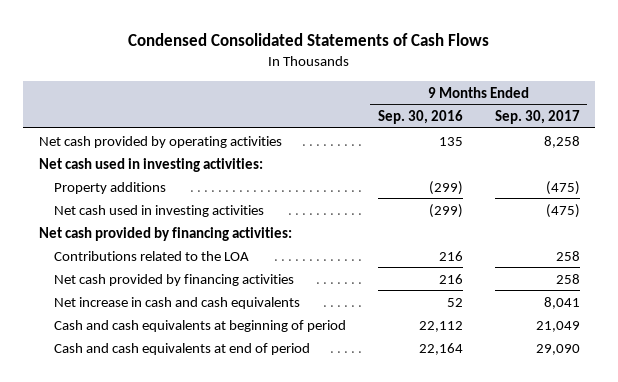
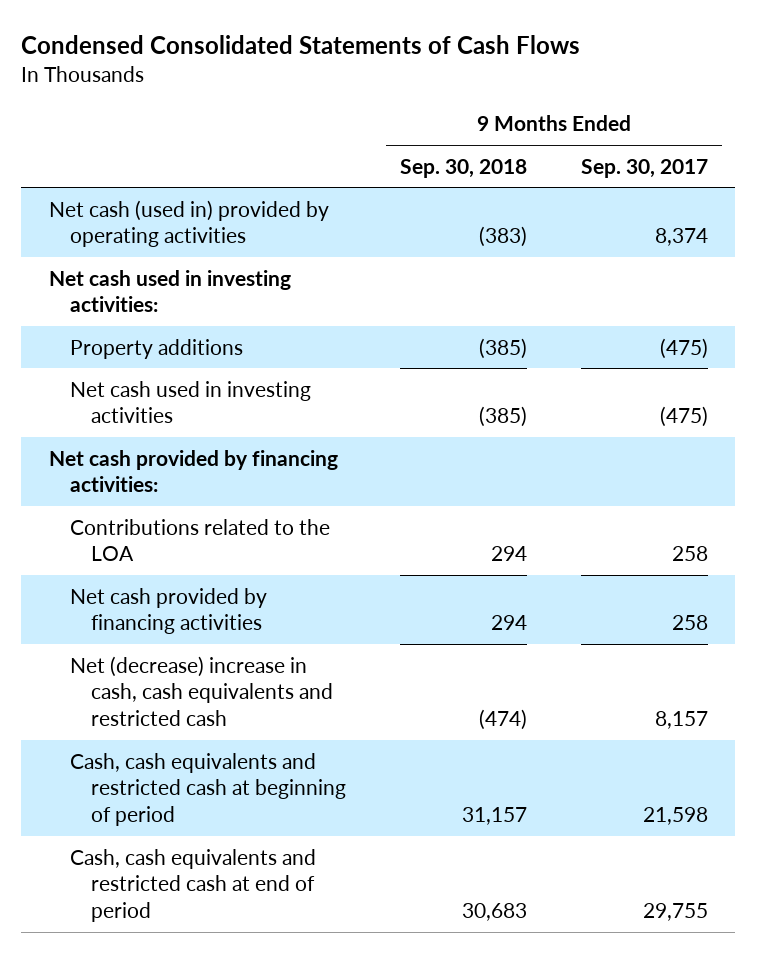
- | 9 Months Ended Sep. 30, 2016 | 9 Months Ended Sep. 30, 2017
+ | 9 Months Ended Sep. 30, 2018 | 9 Months Ended Sep. 30, 2017
- Net cash provided by operating activities | 135 | 8,258
+ Net cash (used in) provided by operating activities | (383) | 8,374
- Net increase in cash and cash equivalents | 52 | 8,041
- Cash and cash equivalents at beginning of period | 22,112 | 21,049
- Cash and cash equivalents at end of period | 22,164 | 29,090
+ Net (decrease) increase in cash, cash equivalents and restricted cash | (474) | 8,157
+ Cash, cash equivalents and restricted cash at beginning of period | 31,157 | 21,598
+ Cash, cash equivalents and restricted cash at end of period | 30,683 | 29,755

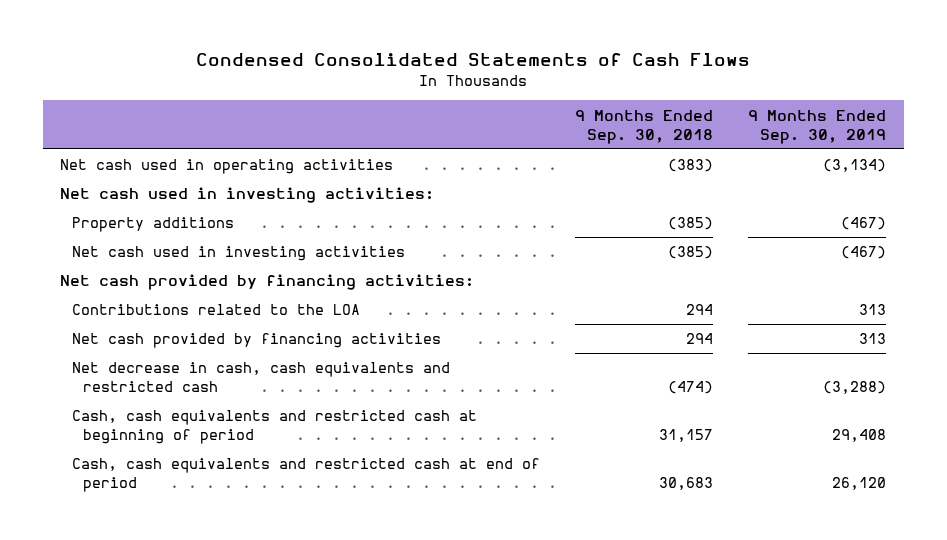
- | 9 Months Ended Sep. 30, 2018 | 9 Months Ended Sep. 30, 2017
+ | 9 Months Ended Sep. 30, 2018 | 9 Months Ended Sep. 30, 2019
- Net cash (used in) provided by operating activities | (383) | 8,374
+ Net cash used in operating activities | (383) | (3,134)
- Net (decrease) increase in cash, cash equivalents and restricted cash | (474) | 8,157
+ Net decrease in cash, cash equivalents and restricted cash | (474) | (3,288)

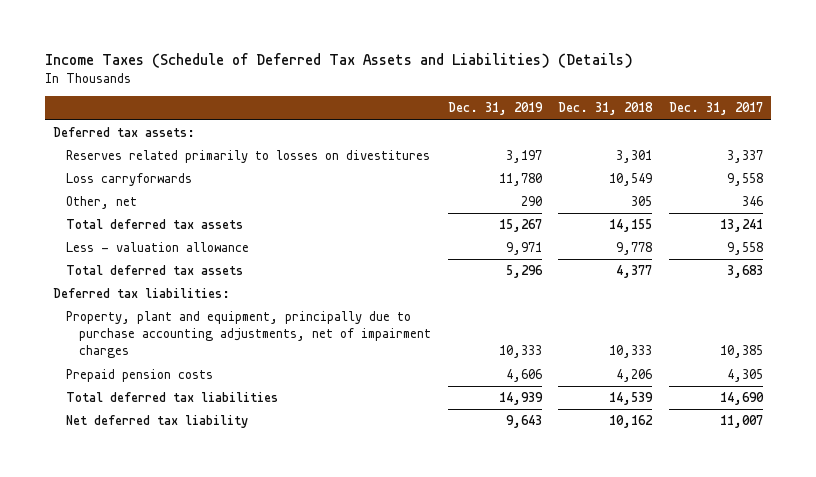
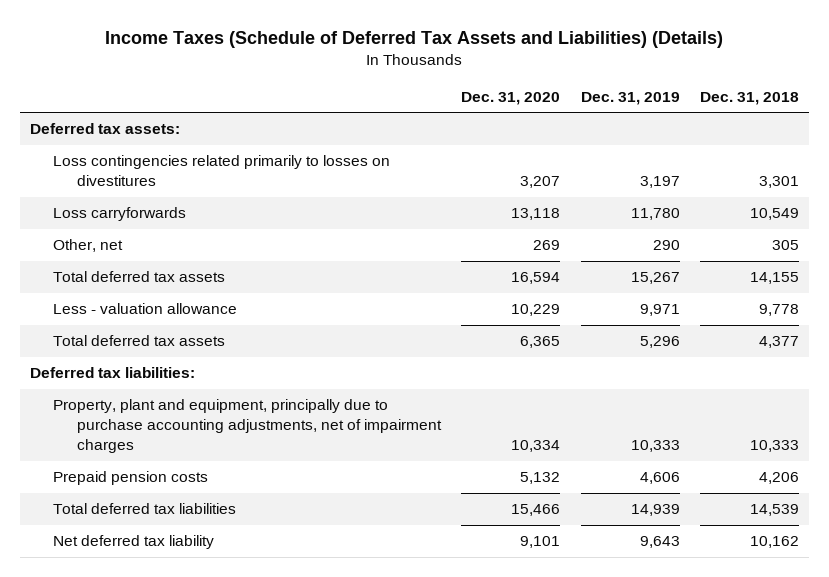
- | Dec. 31, 2019 | Dec. 31, 2018 | Dec. 31, 2017
+ | Dec. 31, 2020 | Dec. 31, 2019 | Dec. 31, 2018
- Reserves related primarily to losses on divestitures | 3,197 | 3,301 | 3,337
+ Loss contingencies related primarily to losses on divestitures | 3,207 | 3,197 | 3,301

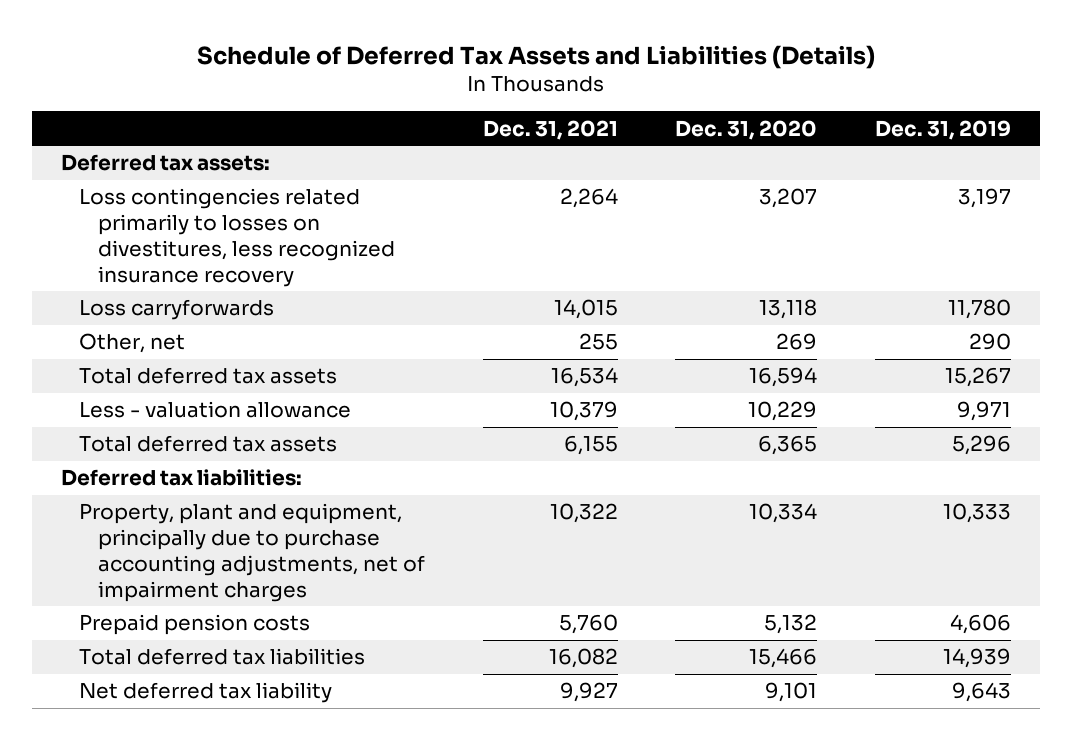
- Income Taxes (Schedule of Deferred Tax Assets and Liabilities) (Details)
+ Schedule of Deferred Tax Assets and Liabilities (Details)
- | Dec. 31, 2020 | Dec. 31, 2019 | Dec. 31, 2018
+ | Dec. 31, 2021 | Dec. 31, 2020 | Dec. 31, 2019
- Loss contingencies related primarily to losses on divestitures | 3,207 | 3,197 | 3,301
+ Loss contingencies related primarily to losses on divestitures, less recognized insurance recovery | 2,264 | 3,207 | 3,197

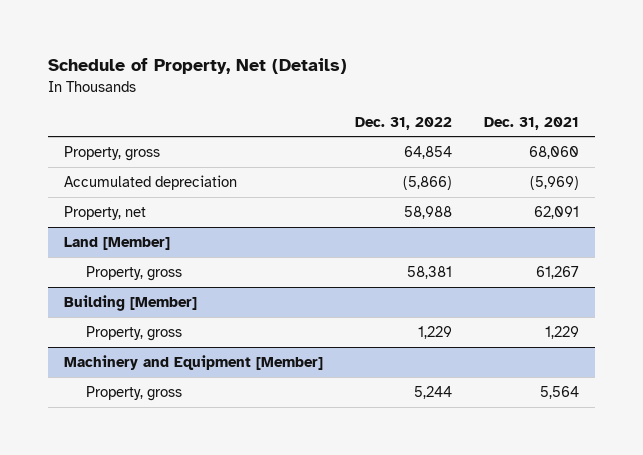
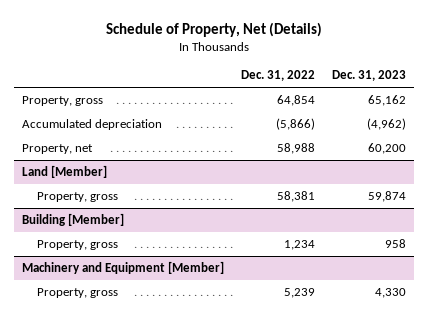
- | Dec. 31, 2022 | Dec. 31, 2021
+ | Dec. 31, 2022 | Dec. 31, 2023
@ Building [Member]
- Property, gross | 1,229 | 1,229
+ Property, gross | 1,234 | 958
@ Machinery and Equipment [Member]
- Property, gross | 5,244 | 5,564
+ Property, gross | 5,239 | 4,330

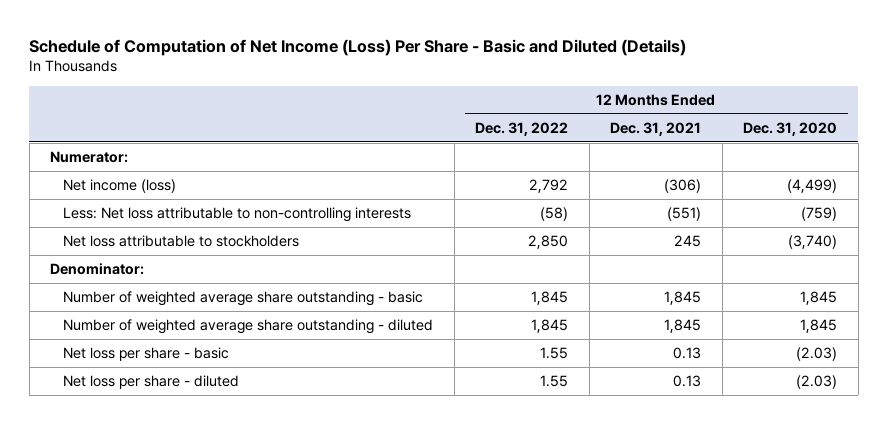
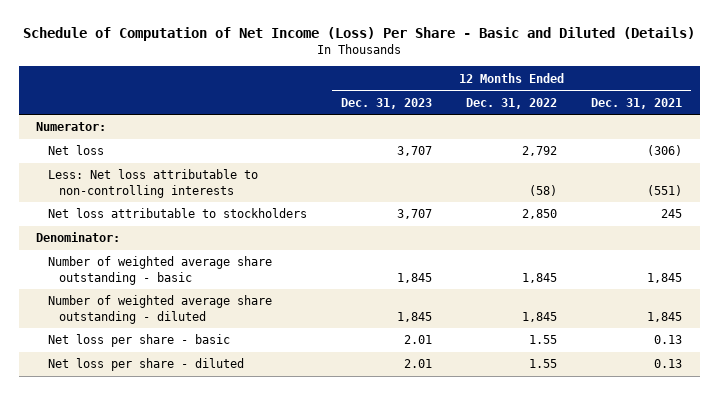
- | 12 Months Ended Dec. 31, 2022 | 12 Months Ended Dec. 31, 2021 | 12 Months Ended Dec. 31, 2020
+ | 12 Months Ended Dec. 31, 2023 | 12 Months Ended Dec. 31, 2022 | 12 Months Ended Dec. 31, 2021
- Net income (loss) | 2,792 | (306) | (4,499)
+ Net loss | 3,707 | 2,792 | (306)

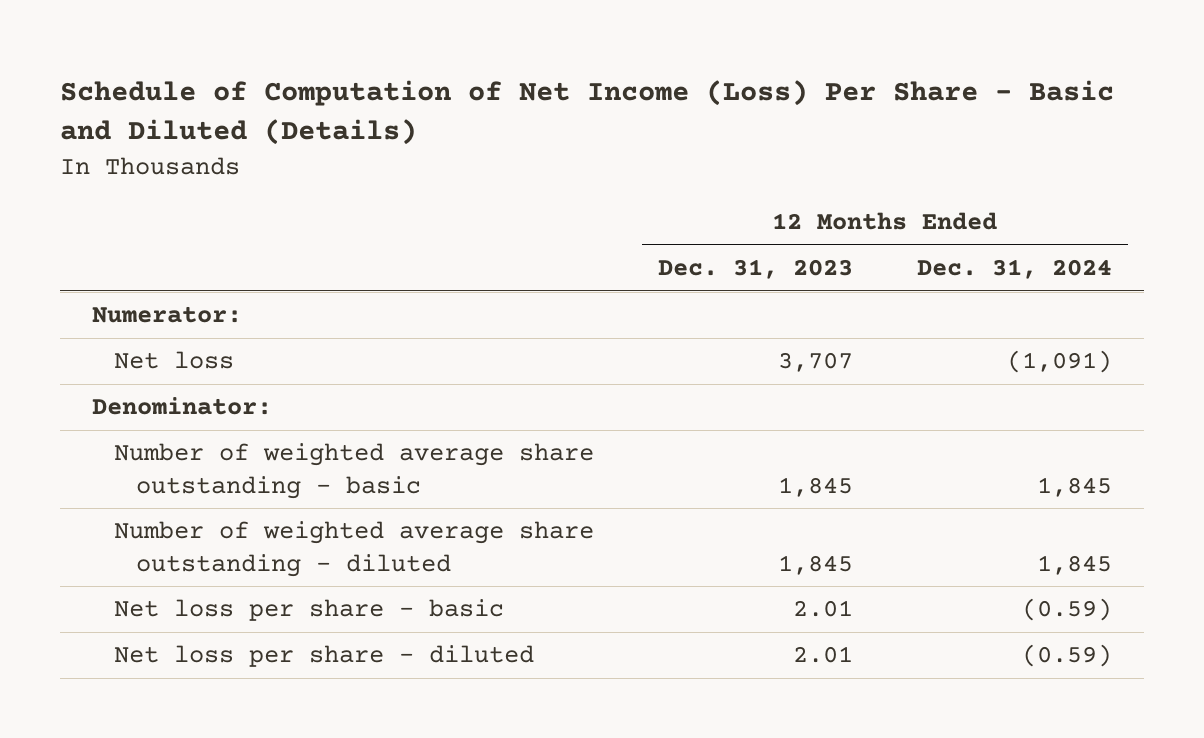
- | 12 Months Ended Dec. 31, 2023 | 12 Months Ended Dec. 31, 2022 | 12 Months Ended Dec. 31, 2021
+ | 12 Months Ended Dec. 31, 2023 | 12 Months Ended Dec. 31, 2024
- Less: Net loss attributable to non-controlling interests | | (58) | (551)
- Net loss attributable to stockholders | 3,707 | 2,850 | 245

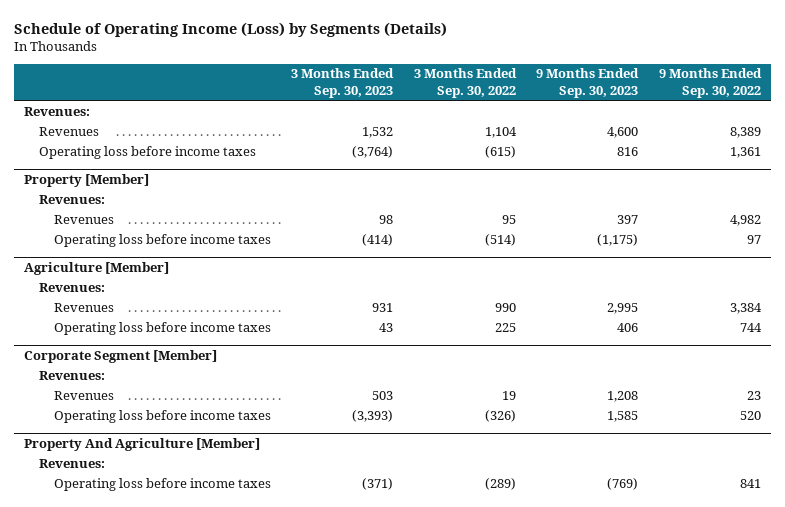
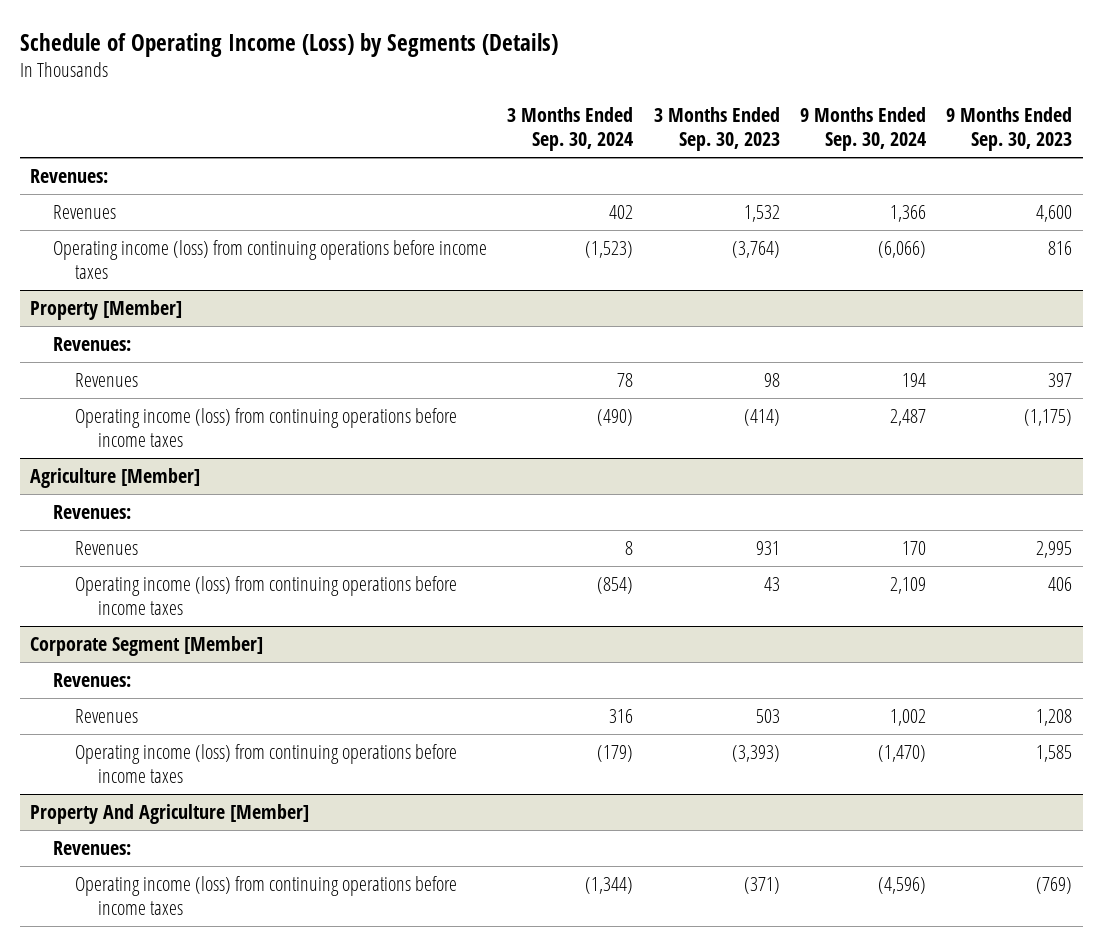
- | 3 Months Ended Sep. 30, 2023 | 3 Months Ended Sep. 30, 2022 | 9 Months Ended Sep. 30, 2023 | 9 Months Ended Sep. 30, 2022
+ | 3 Months Ended Sep. 30, 2024 | 3 Months Ended Sep. 30, 2023 | 9 Months Ended Sep. 30, 2024 | 9 Months Ended Sep. 30, 2023
- Operating loss before income taxes | (3,764) | (615) | 816 | 1,361
+ Operating income (loss) from continuing operations before income taxes | (1,523) | (3,764) | (6,066) | 816
@ Property [Member]
- Operating loss before income taxes | (414) | (514) | (1,175) | 97
+ Operating income (loss) from continuing operations before income taxes | (490) | (414) | 2,487 | (1,175)
@ Agriculture [Member]
- Operating loss before income taxes | 43 | 225 | 406 | 744
+ Operating income (loss) from continuing operations before income taxes | (854) | 43 | 2,109 | 406
@ Corporate Segment [Member]
- Operating loss before income taxes | (3,393) | (326) | 1,585 | 520
+ Operating income (loss) from continuing operations before income taxes | (179) | (3,393) | (1,470) | 1,585
@ Property And Agriculture [Member]
- Operating loss before income taxes | (371) | (289) | (769) | 841
+ Operating income (loss) from continuing operations before income taxes | (1,344) | (371) | (4,596) | (769)

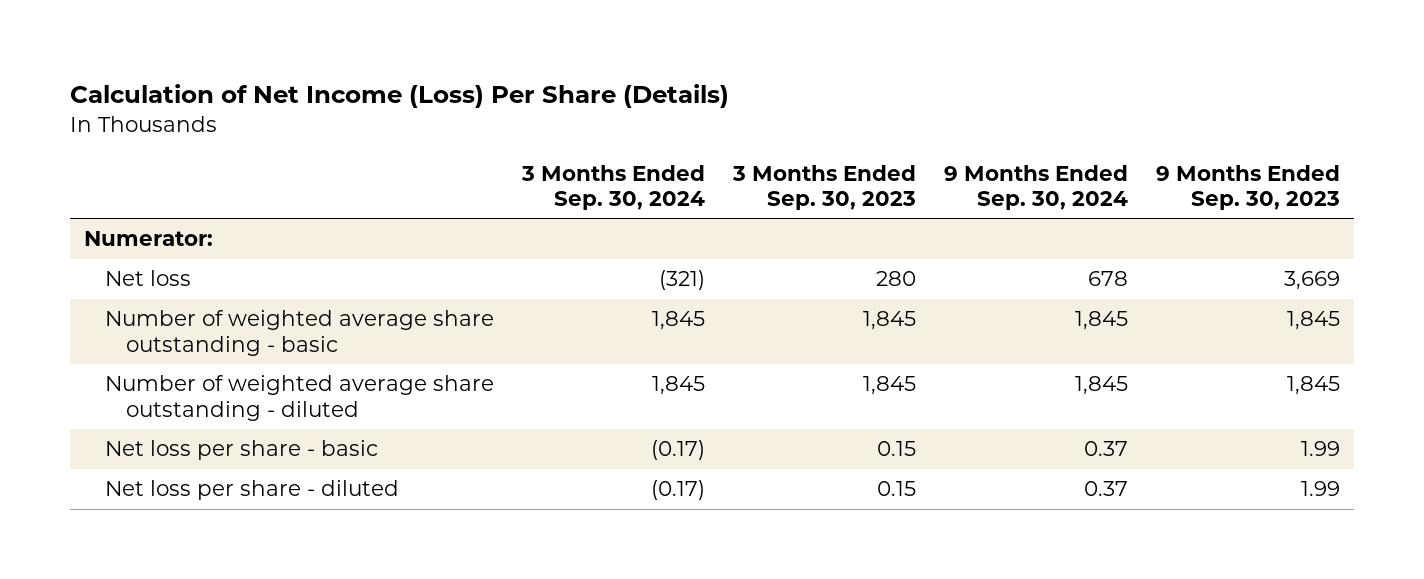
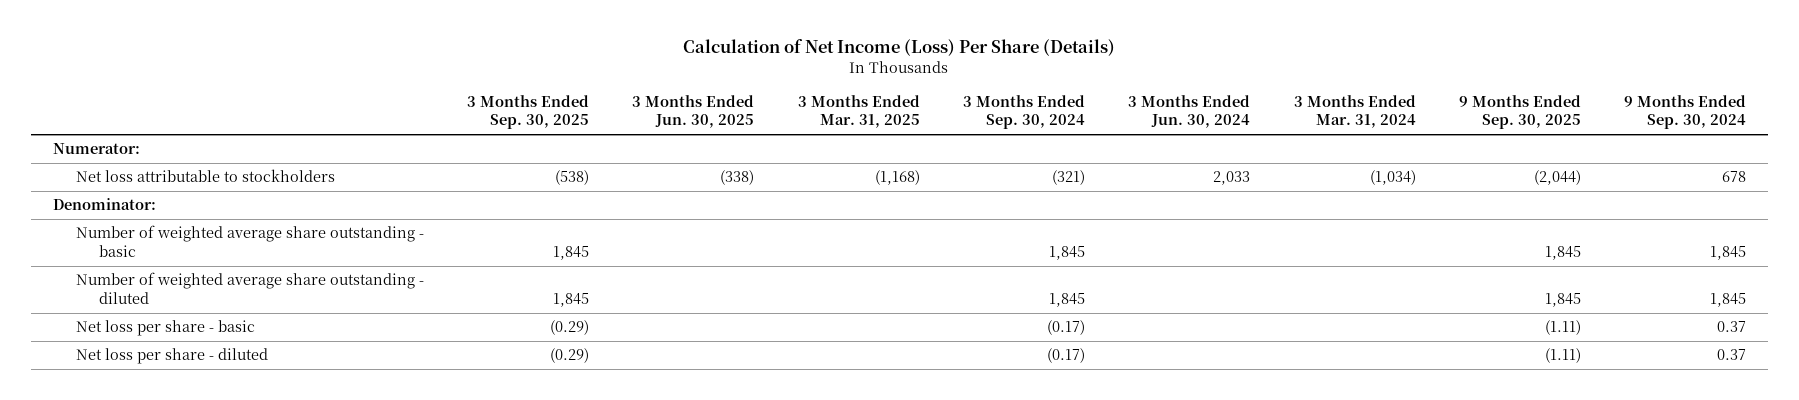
- | 3 Months Ended Sep. 30, 2024 | 3 Months Ended Sep. 30, 2023 | 9 Months Ended Sep. 30, 2024 | 9 Months Ended Sep. 30, 2023
+ | 3 Months Ended Sep. 30, 2025 | 3 Months Ended Jun. 30, 2025 | 3 Months Ended Mar. 31, 2025 | 3 Months Ended Sep. 30, 2024 | 3 Months Ended Jun. 30, 2024 | 3 Months Ended Mar. 31, 2024 | 9 Months Ended Sep. 30, 2025 | 9 Months Ended Sep. 30, 2024
- Net loss | (321) | 280 | 678 | 3,669
+ Net loss attributable to stockholders | (538) | (338) | (1,168) | (321) | 2,033 | (1,034) | (2,044) | 678
+ Denominator:

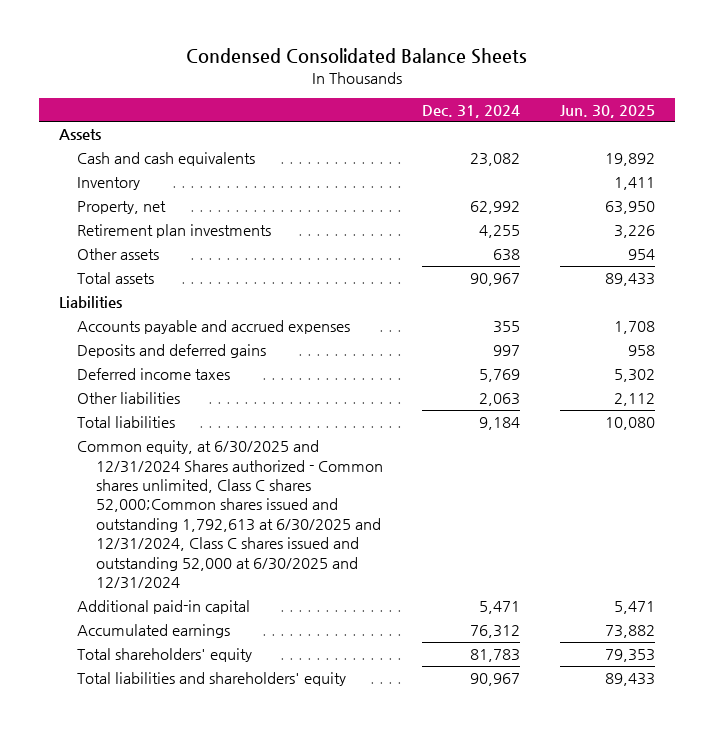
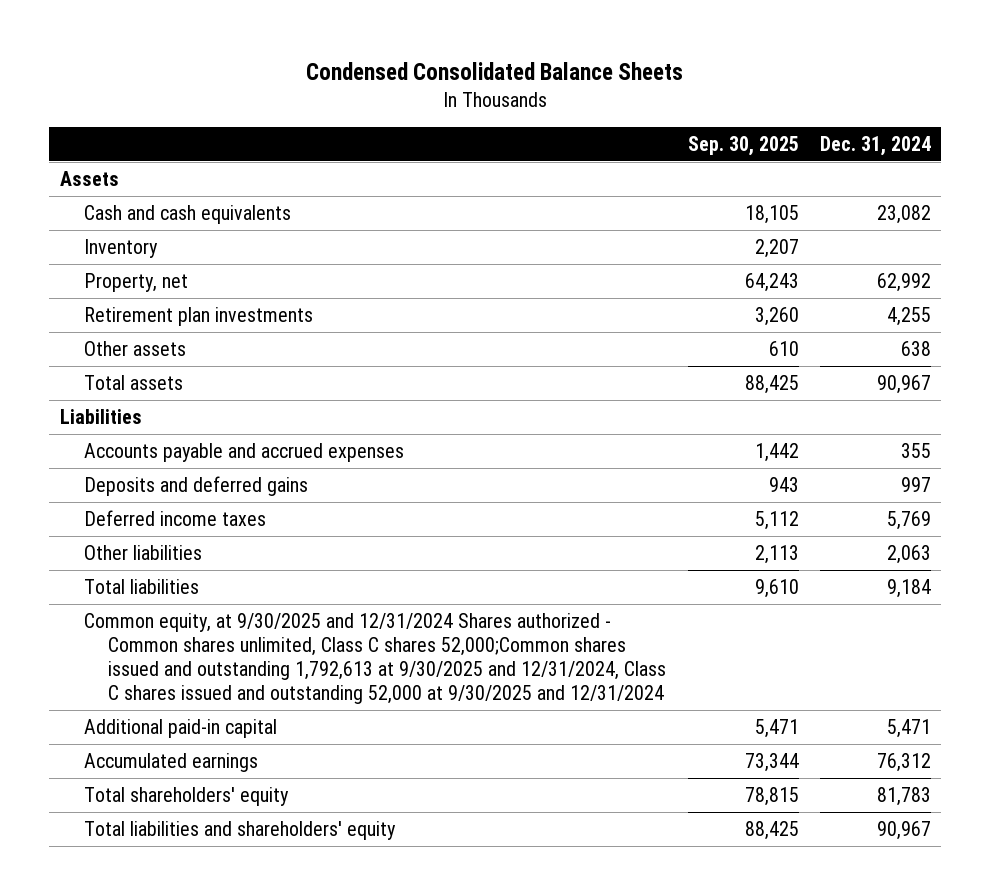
- | Dec. 31, 2024 | Jun. 30, 2025
+ | Sep. 30, 2025 | Dec. 31, 2024
- Common equity, at 6/30/2025 and 12/31/2024 Shares authorized - Common shares unlimited, Class C shares 52,000;Common shares issued and outstanding 1,792,613 at 6/30/2025 and 12/31/2024, Class C shares issued and outstanding 52,000 at 6/30/2025 and 12/31/2024
+ Common equity, at 9/30/2025 and 12/31/2024 Shares authorized - Common shares unlimited, Class C shares 52,000;Common shares issued and outstanding 1,792,613 at 9/30/2025 and 12/31/2024, Class C shares issued and outstanding 52,000 at 9/30/2025 and 12/31/2024

